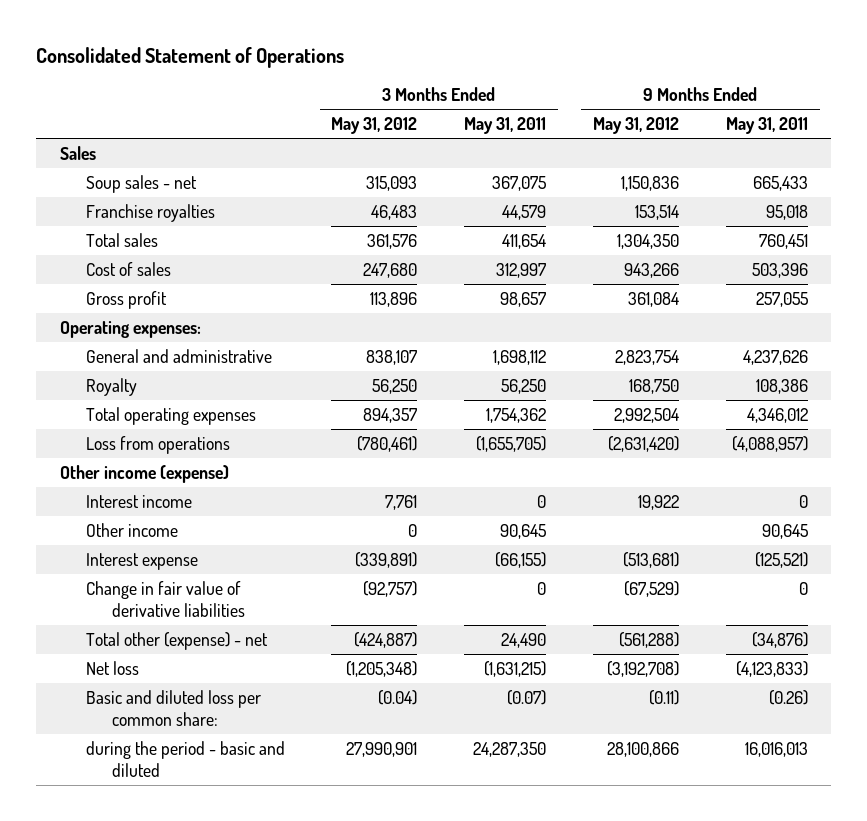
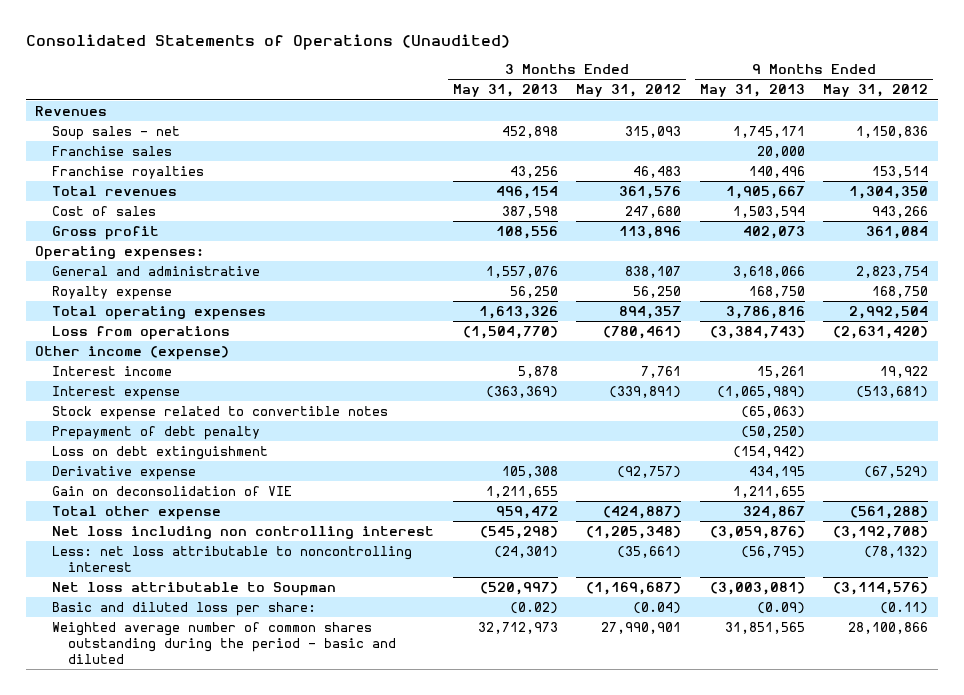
- Consolidated Statement of Operations
+ Consolidated Statements of Operations (Unaudited)
- | 3 Months Ended May 31, 2012 | 3 Months Ended May 31, 2011 | 9 Months Ended May 31, 2012 | 9 Months Ended May 31, 2011
+ | 3 Months Ended May 31, 2013 | 3 Months Ended May 31, 2012 | 9 Months Ended May 31, 2013 | 9 Months Ended May 31, 2012
- Sales
+ Revenues
+ Franchise sales | | | 20,000 |
- Total sales | 361,576 | 411,654 | 1,304,350 | 760,451
+ Total revenues | 496,154 | 361,576 | 1,905,667 | 1,304,350
- Royalty | 56,250 | 56,250 | 168,750 | 108,386
+ Royalty expense | 56,250 | 56,250 | 168,750 | 168,750
- Other income | 0 | 90,645 | | 90,645
- Change in fair value of derivative liabilities | (92,757) | 0 | (67,529) | 0
- Total other (expense) - net | (424,887) | 24,490 | (561,288) | (34,876)
- Net loss | (1,205,348) | (1,631,215) | (3,192,708) | (4,123,833)
- Basic and diluted loss per common share: | (0.04) | (0.07) | (0.11) | (0.26)
- during the period - basic and diluted | 27,990,901 | 24,287,350 | 28,100,866 | 16,016,013
+ Stock expense related to convertible notes | | | (65,063) |
+ Prepayment of debt penalty | | | (50,250) |
+ Loss on debt extinguishment | | | (154,942) |
+ Derivative expense | 105,308 | (92,757) | 434,195 | (67,529)
+ Gain on deconsolidation of VIE | 1,211,655 | | 1,211,655 |
+ Total other expense | 959,472 | (424,887) | 324,867 | (561,288)
+ Net loss including non controlling interest | (545,298) | (1,205,348) | (3,059,876) | (3,192,708)
+ Less: net loss attributable to noncontrolling interest | (24,301) | (35,661) | (56,795) | (78,132)
+ Net loss attributable to Soupman | (520,997) | (1,169,687) | (3,003,081) | (3,114,576)
+ Basic and diluted loss per share: | (0.02) | (0.04) | (0.09) | (0.11)
+ Weighted average number of common shares outstanding during the period - basic and diluted | 32,712,973 | 27,990,901 | 31,851,565 | 28,100,866

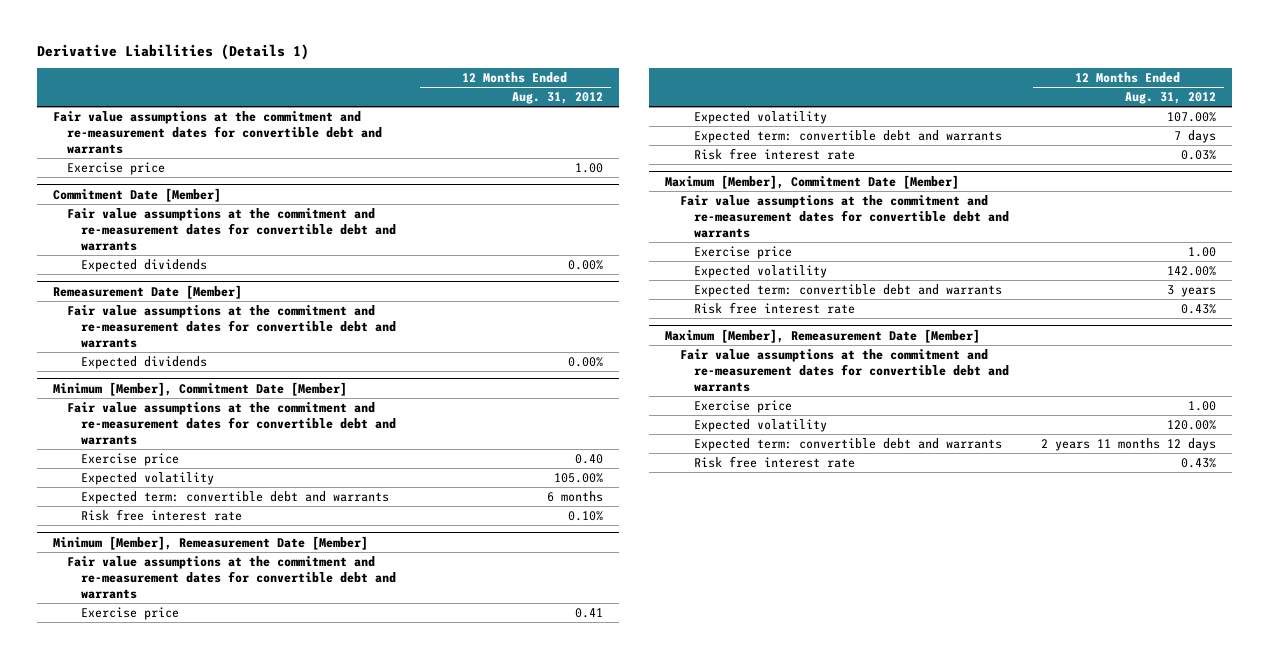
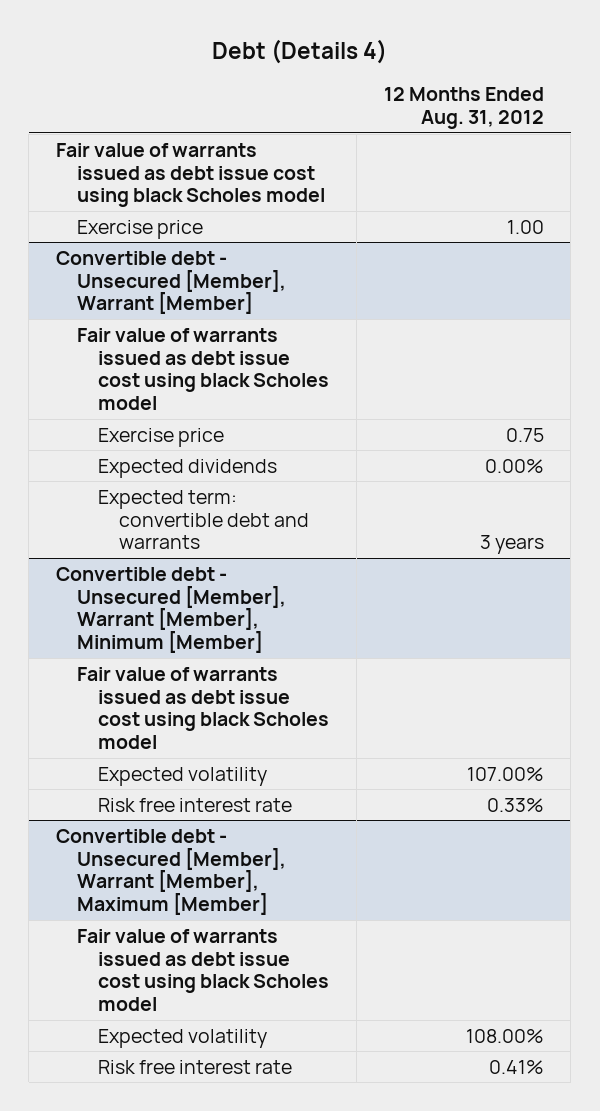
- Derivative Liabilities (Details 1)
+ Debt (Details 4)
- Fair value assumptions at the commitment and re-measurement dates for convertible debt and warrants
+ Fair value of warrants issued as debt issue cost using black Scholes model
- Commitment Date [Member]
- Fair value assumptions at the commitment and re-measurement dates for convertible debt and warrants
- Expected dividends | 0.00%
- Remeasurement Date [Member]
- Fair value assumptions at the commitment and re-measurement dates for convertible debt and warrants
+ Convertible debt - Unsecured [Member], Warrant [Member]
+ Fair value of warrants issued as debt issue cost using black Scholes model
+ Exercise price | 0.75
- Minimum [Member], Commitment Date [Member]
- Fair value assumptions at the commitment and re-measurement dates for convertible debt and warrants
- Exercise price | 0.40
- Expected volatility | 105.00%
- Expected term: convertible debt and warrants | 6 months
- Risk free interest rate | 0.10%
- Minimum [Member], Remeasurement Date [Member]
- Fair value assumptions at the commitment and re-measurement dates for convertible debt and warrants
- Exercise price | 0.41
- Expected volatility | 107.00%
- Expected term: convertible debt and warrants | 7 days
- Risk free interest rate | 0.03%
- Maximum [Member], Commitment Date [Member]
- Fair value assumptions at the commitment and re-measurement dates for convertible debt and warrants
- Exercise price | 1.00
- Expected volatility | 142.00%
- Risk free interest rate | 0.43%
- Maximum [Member], Remeasurement Date [Member]
- Fair value assumptions at the commitment and re-measurement dates for convertible debt and warrants
- Exercise price | 1.00
- Expected volatility | 120.00%
- Expected term: convertible debt and warrants | 2 years 11 months 12 days
- Risk free interest rate | 0.43%
+ Convertible debt - Unsecured [Member], Warrant [Member], Minimum [Member]
+ Fair value of warrants issued as debt issue cost using black Scholes model
+ Expected volatility | 107.00%
+ Risk free interest rate | 0.33%
+ Convertible debt - Unsecured [Member], Warrant [Member], Maximum [Member]
+ Fair value of warrants issued as debt issue cost using black Scholes model
+ Expected volatility | 108.00%
+ Risk free interest rate | 0.41%

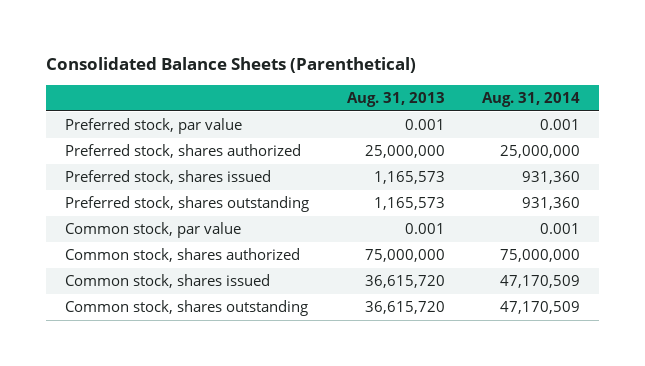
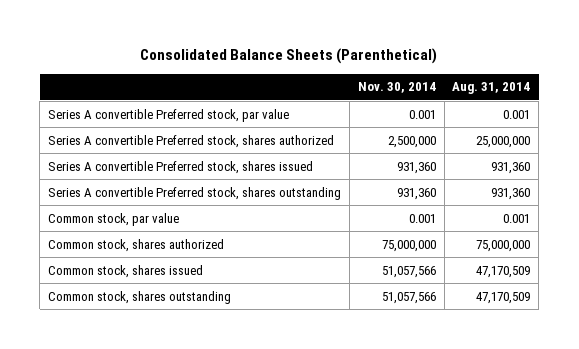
- | Aug. 31, 2013 | Aug. 31, 2014
+ | Nov. 30, 2014 | Aug. 31, 2014
- Preferred stock, par value | 0.001 | 0.001
- Preferred stock, shares authorized | 25,000,000 | 25,000,000
- Preferred stock, shares issued | 1,165,573 | 931,360
- Preferred stock, shares outstanding | 1,165,573 | 931,360
+ Series A convertible Preferred stock, par value | 0.001 | 0.001
+ Series A convertible Preferred stock, shares authorized | 2,500,000 | 25,000,000
+ Series A convertible Preferred stock, shares issued | 931,360 | 931,360
+ Series A convertible Preferred stock, shares outstanding | 931,360 | 931,360

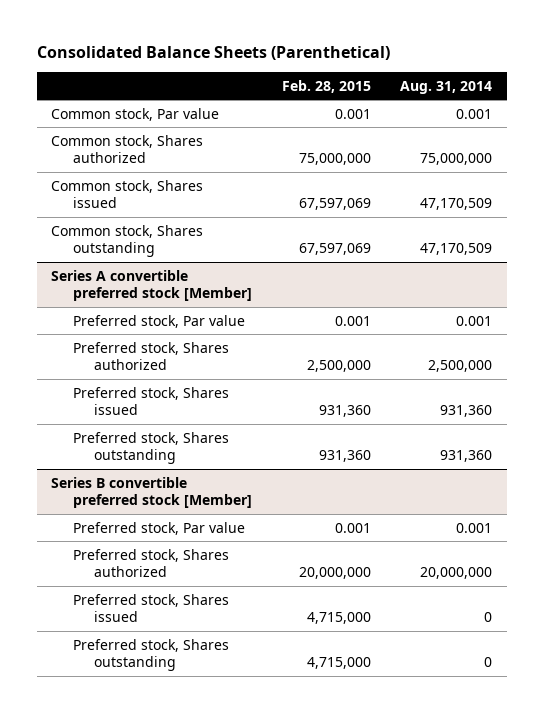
- | Nov. 30, 2014 | Aug. 31, 2014
+ | Feb. 28, 2015 | Aug. 31, 2014
- Series A convertible Preferred stock, par value | 0.001 | 0.001
- Series A convertible Preferred stock, shares authorized | 2,500,000 | 25,000,000
- Series A convertible Preferred stock, shares issued | 931,360 | 931,360
- Series A convertible Preferred stock, shares outstanding | 931,360 | 931,360
- Common stock, par value | 0.001 | 0.001
- Common stock, shares authorized | 75,000,000 | 75,000,000
- Common stock, shares issued | 51,057,566 | 47,170,509
- Common stock, shares outstanding | 51,057,566 | 47,170,509
+ Common stock, Par value | 0.001 | 0.001
+ Common stock, Shares authorized | 75,000,000 | 75,000,000
+ Common stock, Shares issued | 67,597,069 | 47,170,509
+ Common stock, Shares outstanding | 67,597,069 | 47,170,509
+ Series A convertible preferred stock [Member]
+ Preferred stock, Par value | 0.001 | 0.001
+ Preferred stock, Shares authorized | 2,500,000 | 2,500,000
+ Preferred stock, Shares issued | 931,360 | 931,360
+ Preferred stock, Shares outstanding | 931,360 | 931,360
+ Series B convertible preferred stock [Member]
+ Preferred stock, Par value | 0.001 | 0.001
+ Preferred stock, Shares authorized | 20,000,000 | 20,000,000
+ Preferred stock, Shares issued | 4,715,000 | 0
+ Preferred stock, Shares outstanding | 4,715,000 | 0

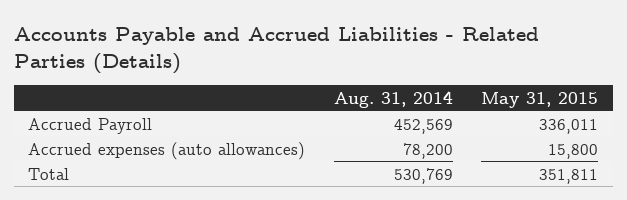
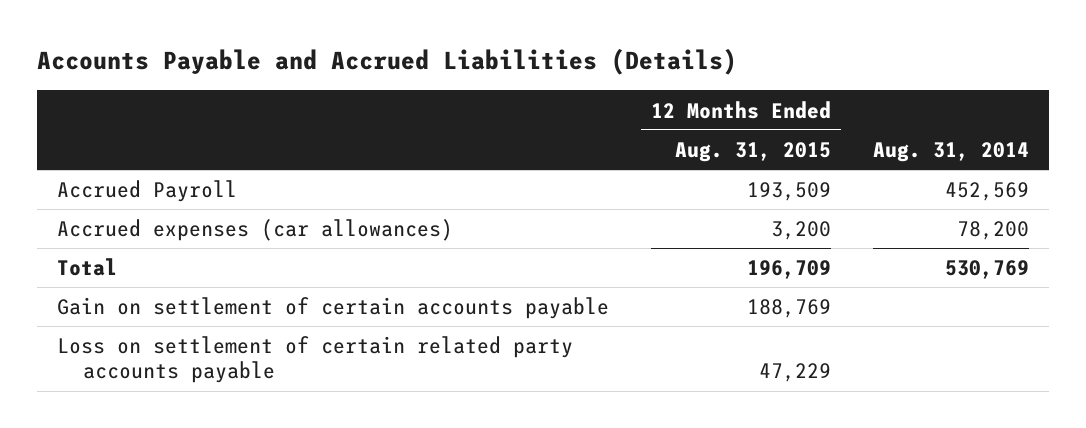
- Accounts Payable and Accrued Liabilities - Related Parties (Details)
+ Accounts Payable and Accrued Liabilities (Details)
- | Aug. 31, 2014 | May 31, 2015
+ | 12 Months Ended Aug. 31, 2015 | Aug. 31, 2014
- Accrued expenses (auto allowances) | 78,200 | 15,800
+ Accrued expenses (car allowances) | 3,200 | 78,200
+ Gain on settlement of certain accounts payable | 188,769 |
+ Loss on settlement of certain related party accounts payable | 47,229 |

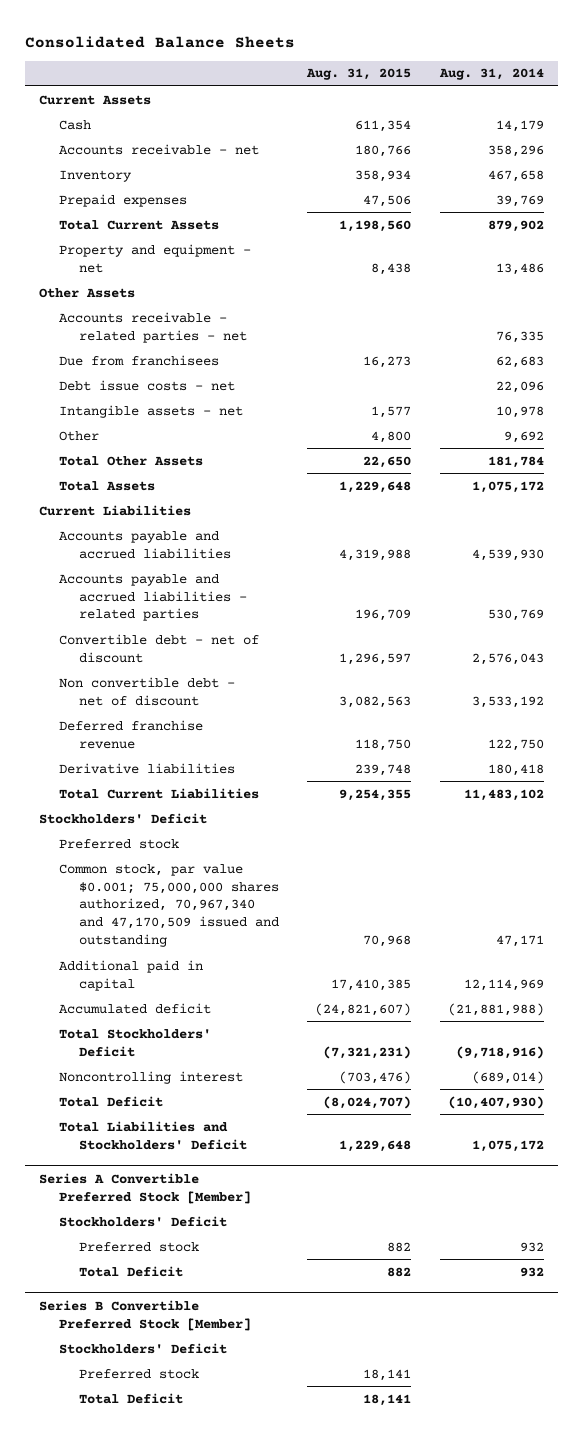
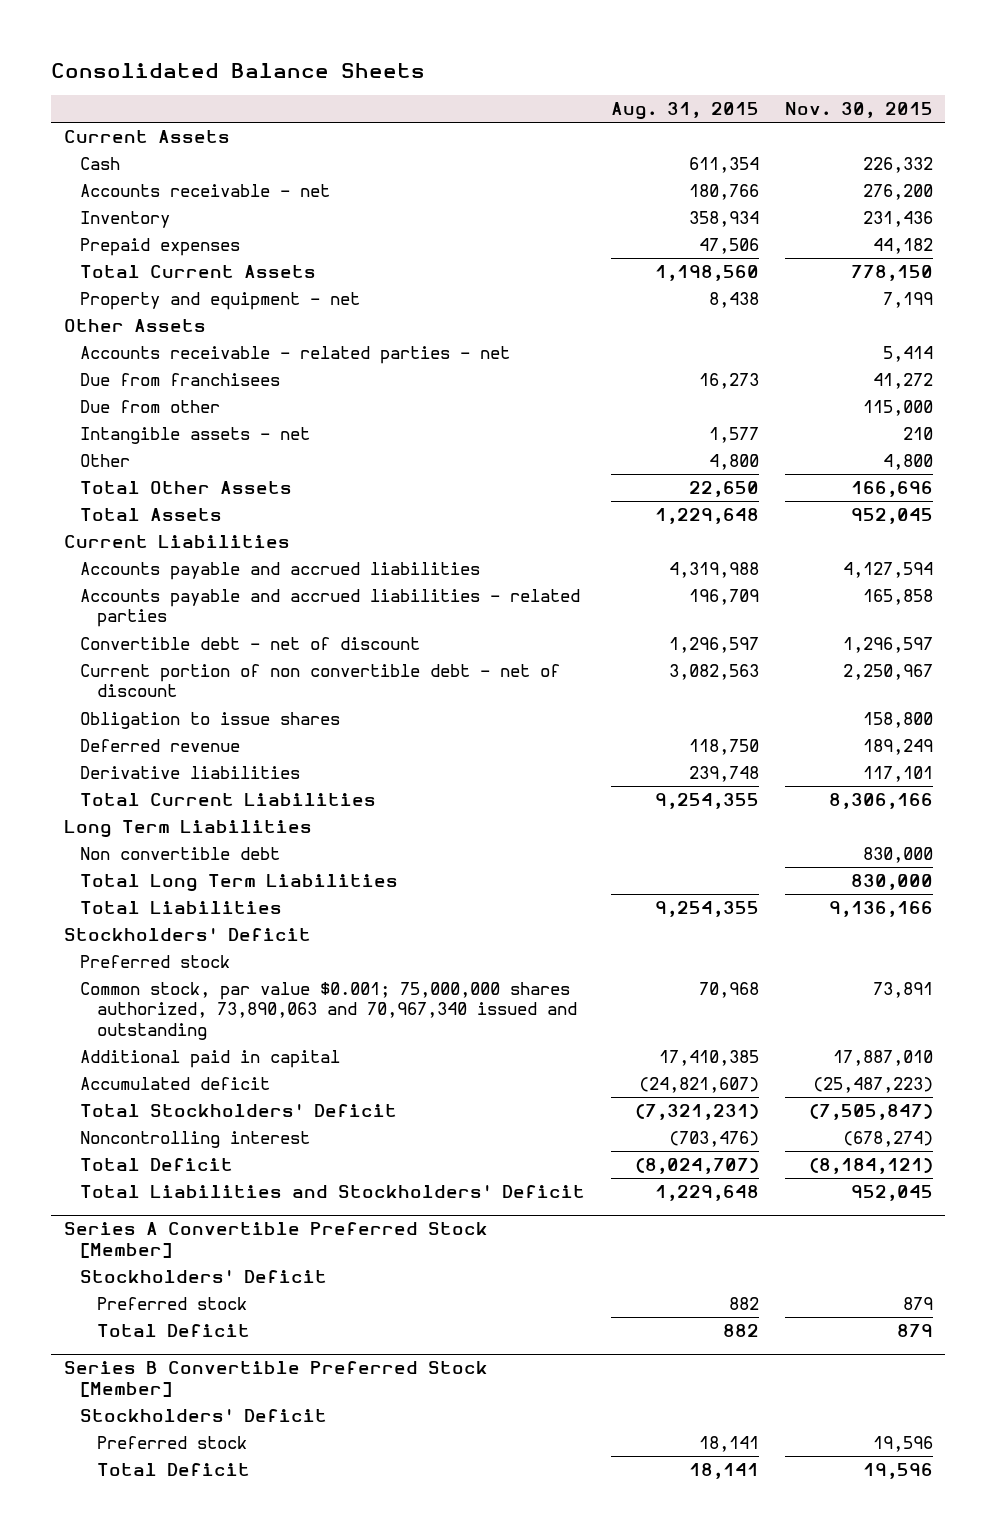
- | Aug. 31, 2015 | Aug. 31, 2014
+ | Aug. 31, 2015 | Nov. 30, 2015
- Debt issue costs - net | | 22,096
+ Due from other | | 115,000
- Non convertible debt - net of discount | 3,082,563 | 3,533,192
- Deferred franchise revenue | 118,750 | 122,750
+ Current portion of non convertible debt - net of discount | 3,082,563 | 2,250,967
+ Obligation to issue shares | | 158,800
+ Deferred revenue | 118,750 | 189,249
+ Long Term Liabilities
+ Non convertible debt | | 830,000
+ Total Long Term Liabilities | | 830,000
+ Total Liabilities | 9,254,355 | 9,136,166
- Common stock, par value $0.001; 75,000,000 shares authorized, 70,967,340 and 47,170,509 issued and outstanding | 70,968 | 47,171
+ Common stock, par value $0.001; 75,000,000 shares authorized, 73,890,063 and 70,967,340 issued and outstanding | 70,968 | 73,891

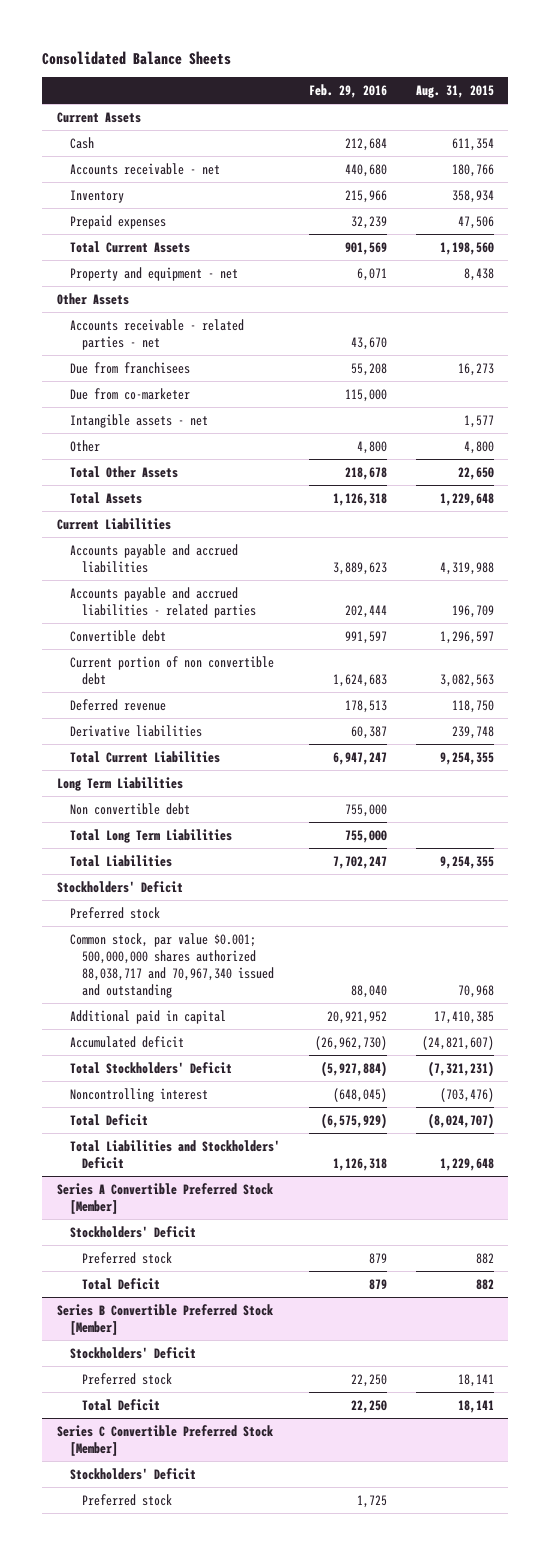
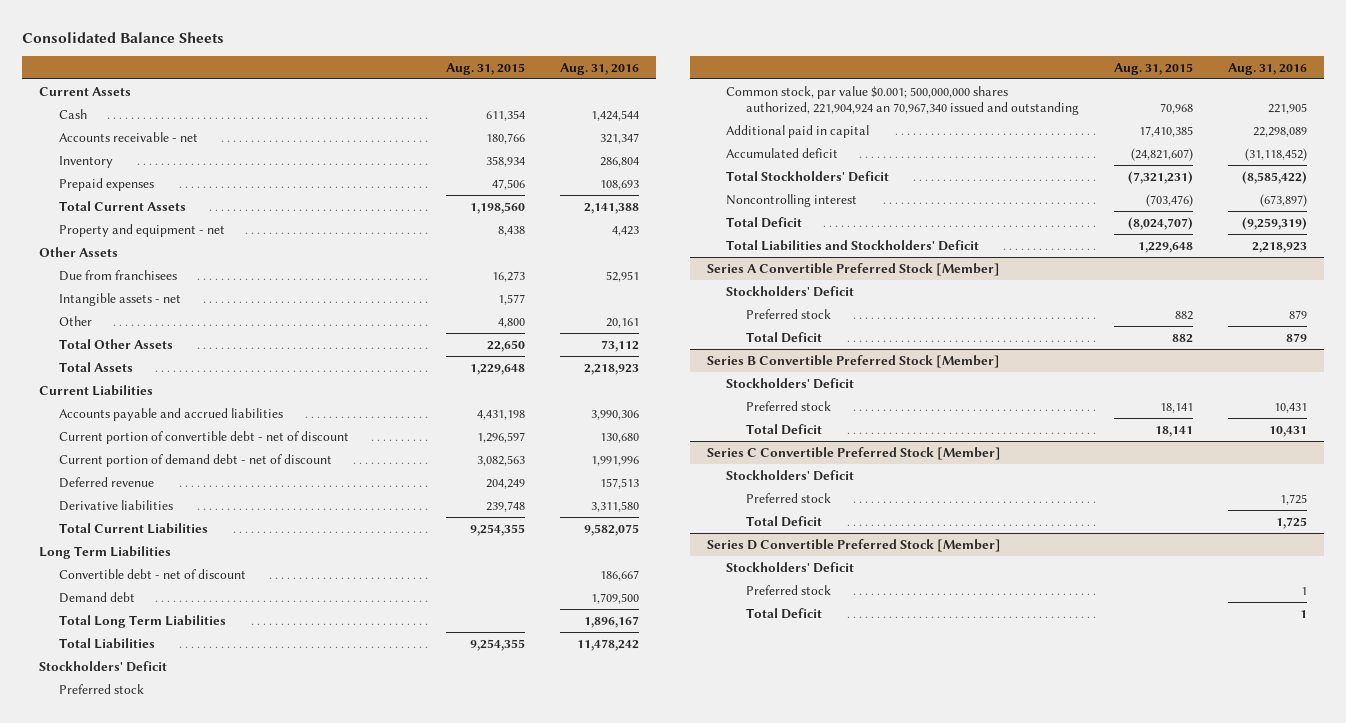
- | Feb. 29, 2016 | Aug. 31, 2015
+ | Aug. 31, 2015 | Aug. 31, 2016
- Accounts receivable - related parties - net | 43,670 |
- Due from co-marketer | 115,000 |
- Accounts payable and accrued liabilities | 3,889,623 | 4,319,988
- Accounts payable and accrued liabilities - related parties | 202,444 | 196,709
- Convertible debt | 991,597 | 1,296,597
- Current portion of non convertible debt | 1,624,683 | 3,082,563
- Deferred revenue | 178,513 | 118,750
+ Accounts payable and accrued liabilities | 4,431,198 | 3,990,306
+ Current portion of convertible debt - net of discount | 1,296,597 | 130,680
+ Current portion of demand debt - net of discount | 3,082,563 | 1,991,996
+ Deferred revenue | 204,249 | 157,513
- Non convertible debt | 755,000 |
+ Convertible debt - net of discount | | 186,667
+ Demand debt | | 1,709,500
- Common stock, par value $0.001; 500,000,000 shares authorized 88,038,717 and 70,967,340 issued and outstanding | 88,040 | 70,968
+ Common stock, par value $0.001; 500,000,000 shares authorized, 221,904,924 an 70,967,340 issued and outstanding | 70,968 | 221,905
@ Series C Convertible Preferred Stock [Member]
+ Total Deficit | | 1,725
+ Series D Convertible Preferred Stock [Member]
+ Stockholders' Deficit
+ Preferred stock | | 1
+ Total Deficit | | 1

